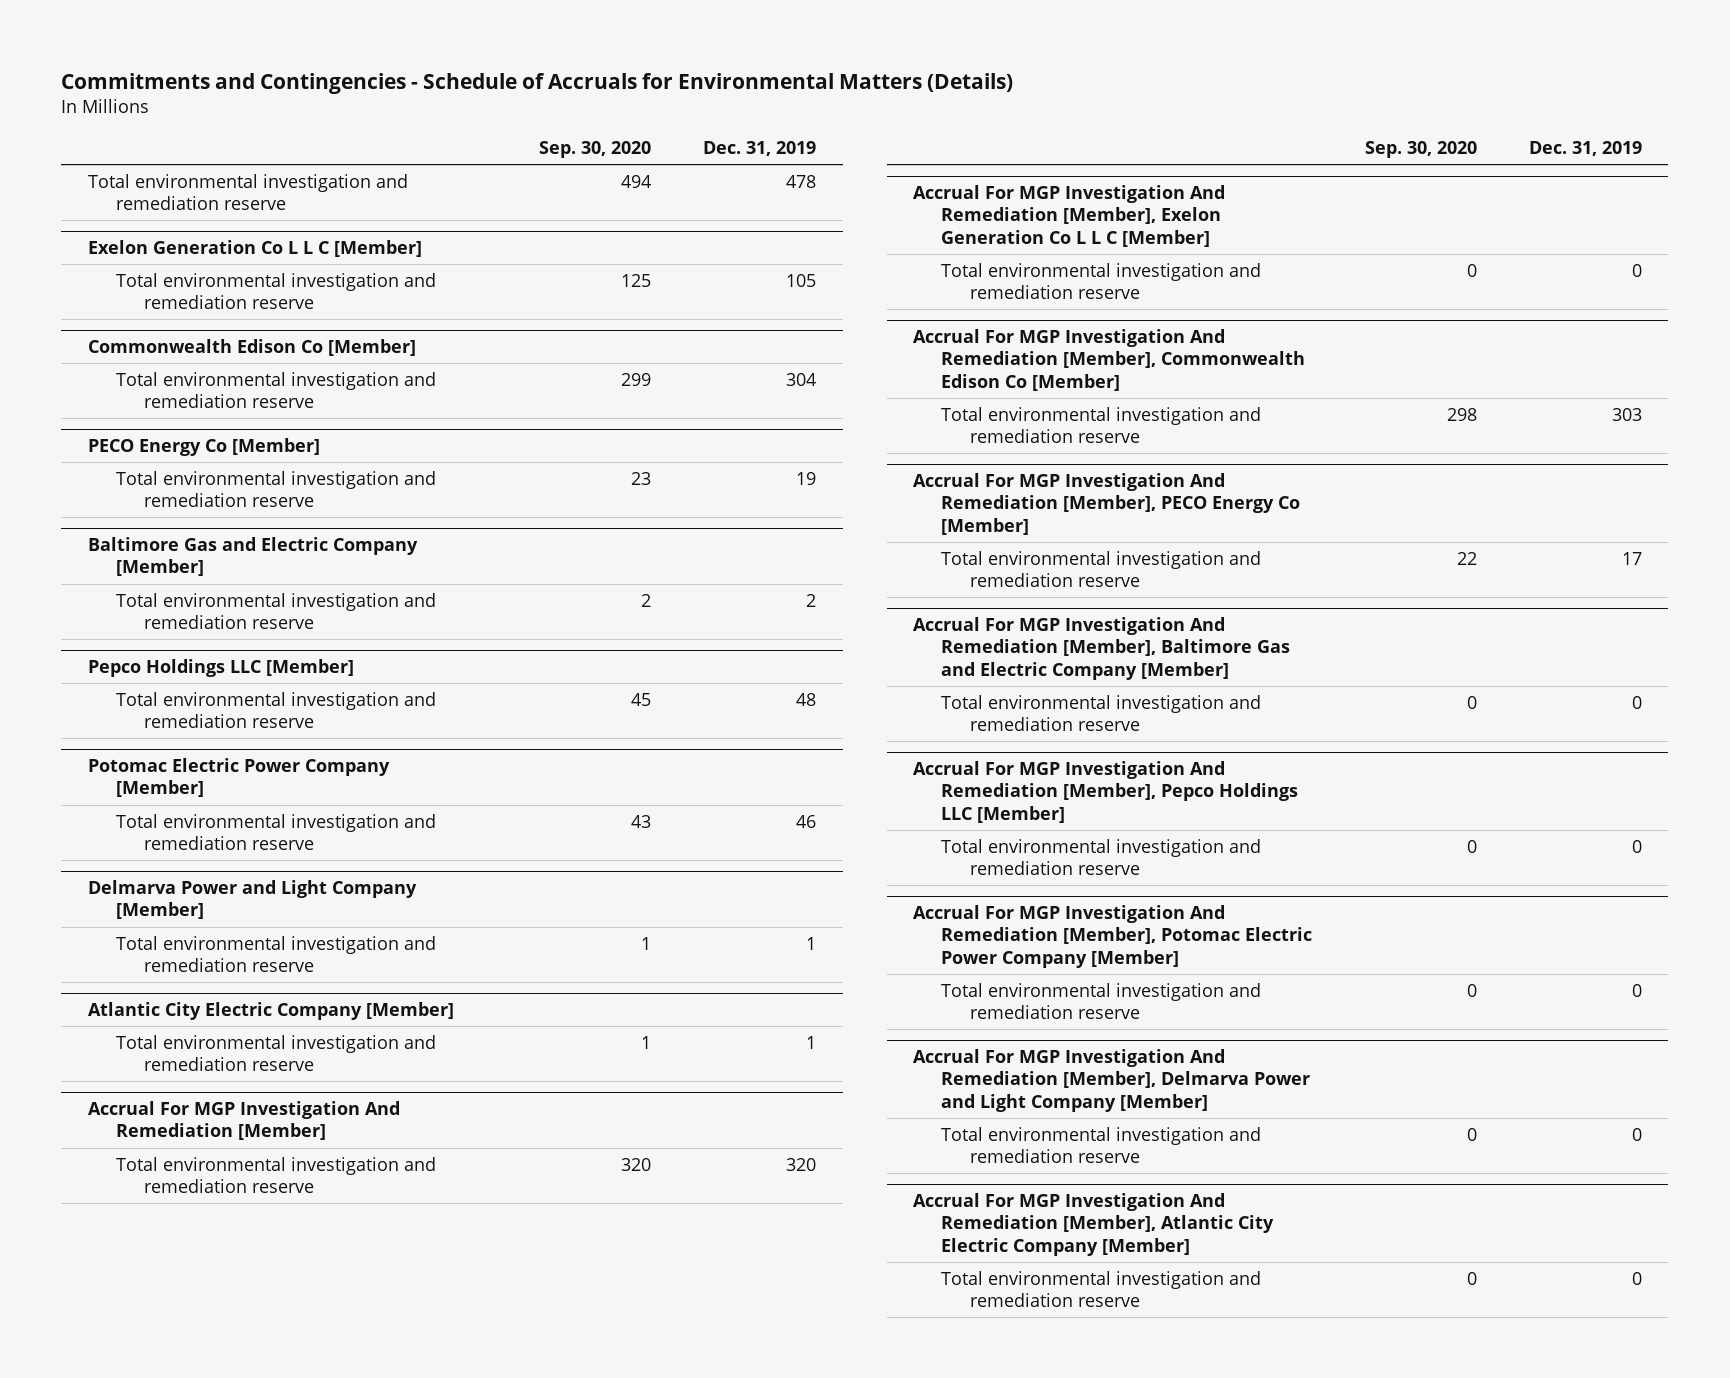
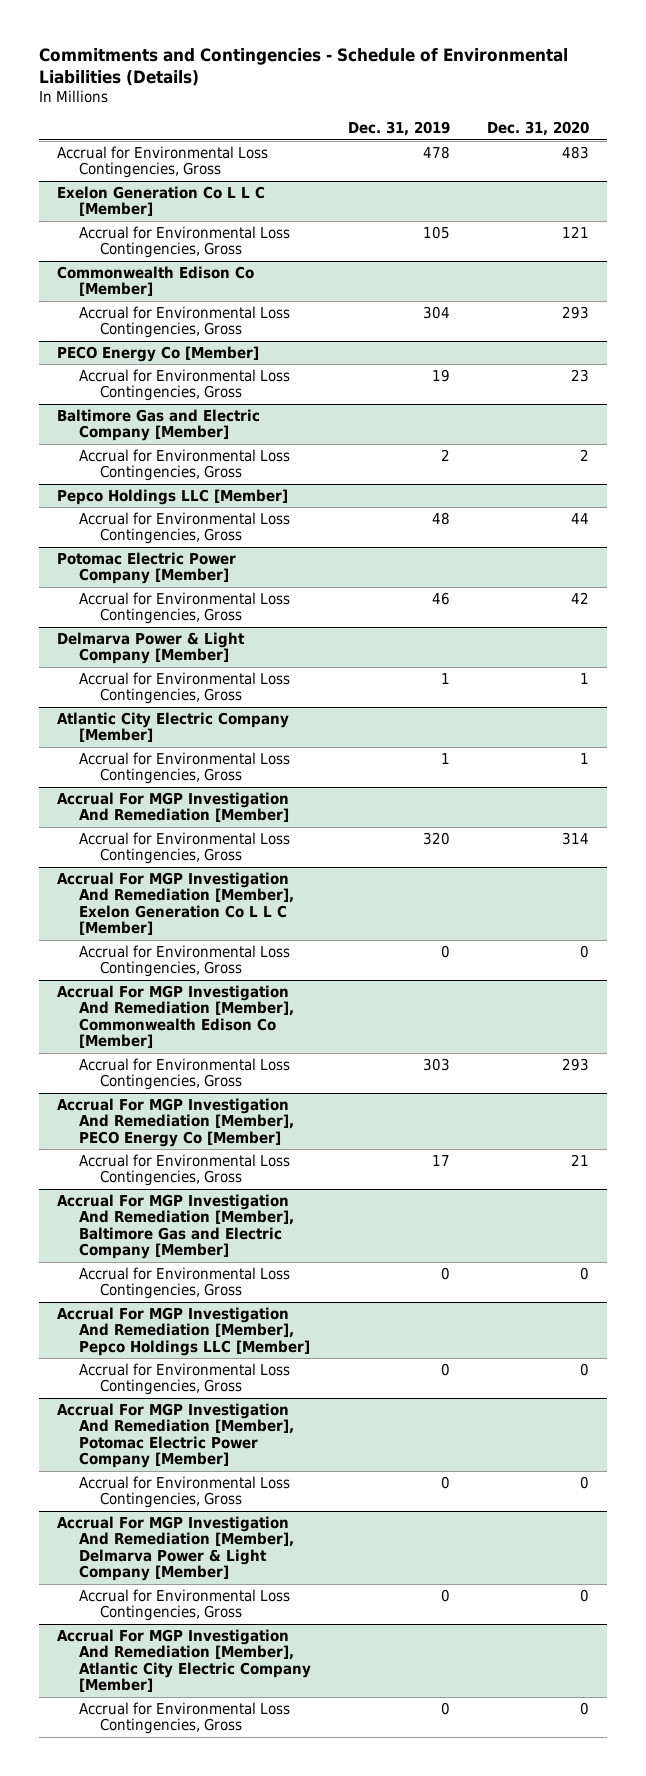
- Commitments and Contingencies - Schedule of Accruals for Environmental Matters (Details)
+ Commitments and Contingencies - Schedule of Environmental Liabilities (Details)
- | Sep. 30, 2020 | Dec. 31, 2019
+ | Dec. 31, 2019 | Dec. 31, 2020
- Total environmental investigation and remediation reserve | 494 | 478
+ Accrual for Environmental Loss Contingencies, Gross | 478 | 483
@ Exelon Generation Co L L C [Member]
- Total environmental investigation and remediation reserve | 125 | 105
+ Accrual for Environmental Loss Contingencies, Gross | 105 | 121
@ Commonwealth Edison Co [Member]
- Total environmental investigation and remediation reserve | 299 | 304
+ Accrual for Environmental Loss Contingencies, Gross | 304 | 293
@ PECO Energy Co [Member]
- Total environmental investigation and remediation reserve | 23 | 19
+ Accrual for Environmental Loss Contingencies, Gross | 19 | 23
@ Baltimore Gas and Electric Company [Member]
- Total environmental investigation and remediation reserve | 2 | 2
+ Accrual for Environmental Loss Contingencies, Gross | 2 | 2
@ Pepco Holdings LLC [Member]
- Total environmental investigation and remediation reserve | 45 | 48
+ Accrual for Environmental Loss Contingencies, Gross | 48 | 44
@ Potomac Electric Power Company [Member]
- Total environmental investigation and remediation reserve | 43 | 46
- Delmarva Power and Light Company [Member]
- Total environmental investigation and remediation reserve | 1 | 1
@ Potomac Electric Power Company [Member]
+ Accrual for Environmental Loss Contingencies, Gross | 46 | 42
+ Delmarva Power & Light Company [Member]
+ Accrual for Environmental Loss Contingencies, Gross | 1 | 1
@ Atlantic City Electric Company [Member]
- Total environmental investigation and remediation reserve | 1 | 1
+ Accrual for Environmental Loss Contingencies, Gross | 1 | 1
@ Accrual For MGP Investigation And Remediation [Member]
- Total environmental investigation and remediation reserve | 320 | 320
+ Accrual for Environmental Loss Contingencies, Gross | 320 | 314
@ Accrual For MGP Investigation And Remediation [Member], Exelon Generation Co L L C [Member]
- Total environmental investigation and remediation reserve | 0 | 0
+ Accrual for Environmental Loss Contingencies, Gross | 0 | 0
@ Accrual For MGP Investigation And Remediation [Member], Commonwealth Edison Co [Member]
- Total environmental investigation and remediation reserve | 298 | 303
+ Accrual for Environmental Loss Contingencies, Gross | 303 | 293
@ Accrual For MGP Investigation And Remediation [Member], PECO Energy Co [Member]
- Total environmental investigation and remediation reserve | 22 | 17
+ Accrual for Environmental Loss Contingencies, Gross | 17 | 21
@ Accrual For MGP Investigation And Remediation [Member], Baltimore Gas and Electric Company [Member]
- Total environmental investigation and remediation reserve | 0 | 0
+ Accrual for Environmental Loss Contingencies, Gross | 0 | 0
@ Accrual For MGP Investigation And Remediation [Member], Pepco Holdings LLC [Member]
- Total environmental investigation and remediation reserve | 0 | 0
+ Accrual for Environmental Loss Contingencies, Gross | 0 | 0
@ Accrual For MGP Investigation And Remediation [Member], Potomac Electric Power Company [Member]
- Total environmental investigation and remediation reserve | 0 | 0
- Accrual For MGP Investigation And Remediation [Member], Delmarva Power and Light Company [Member]
- Total environmental investigation and remediation reserve | 0 | 0
@ Accrual For MGP Investigation And Remediation [Member], Potomac Electric Power Company [Member]
+ Accrual for Environmental Loss Contingencies, Gross | 0 | 0
+ Accrual For MGP Investigation And Remediation [Member], Delmarva Power & Light Company [Member]
+ Accrual for Environmental Loss Contingencies, Gross | 0 | 0
@ Accrual For MGP Investigation And Remediation [Member], Atlantic City Electric Company [Member]
- Total environmental investigation and remediation reserve | 0 | 0
+ Accrual for Environmental Loss Contingencies, Gross | 0 | 0

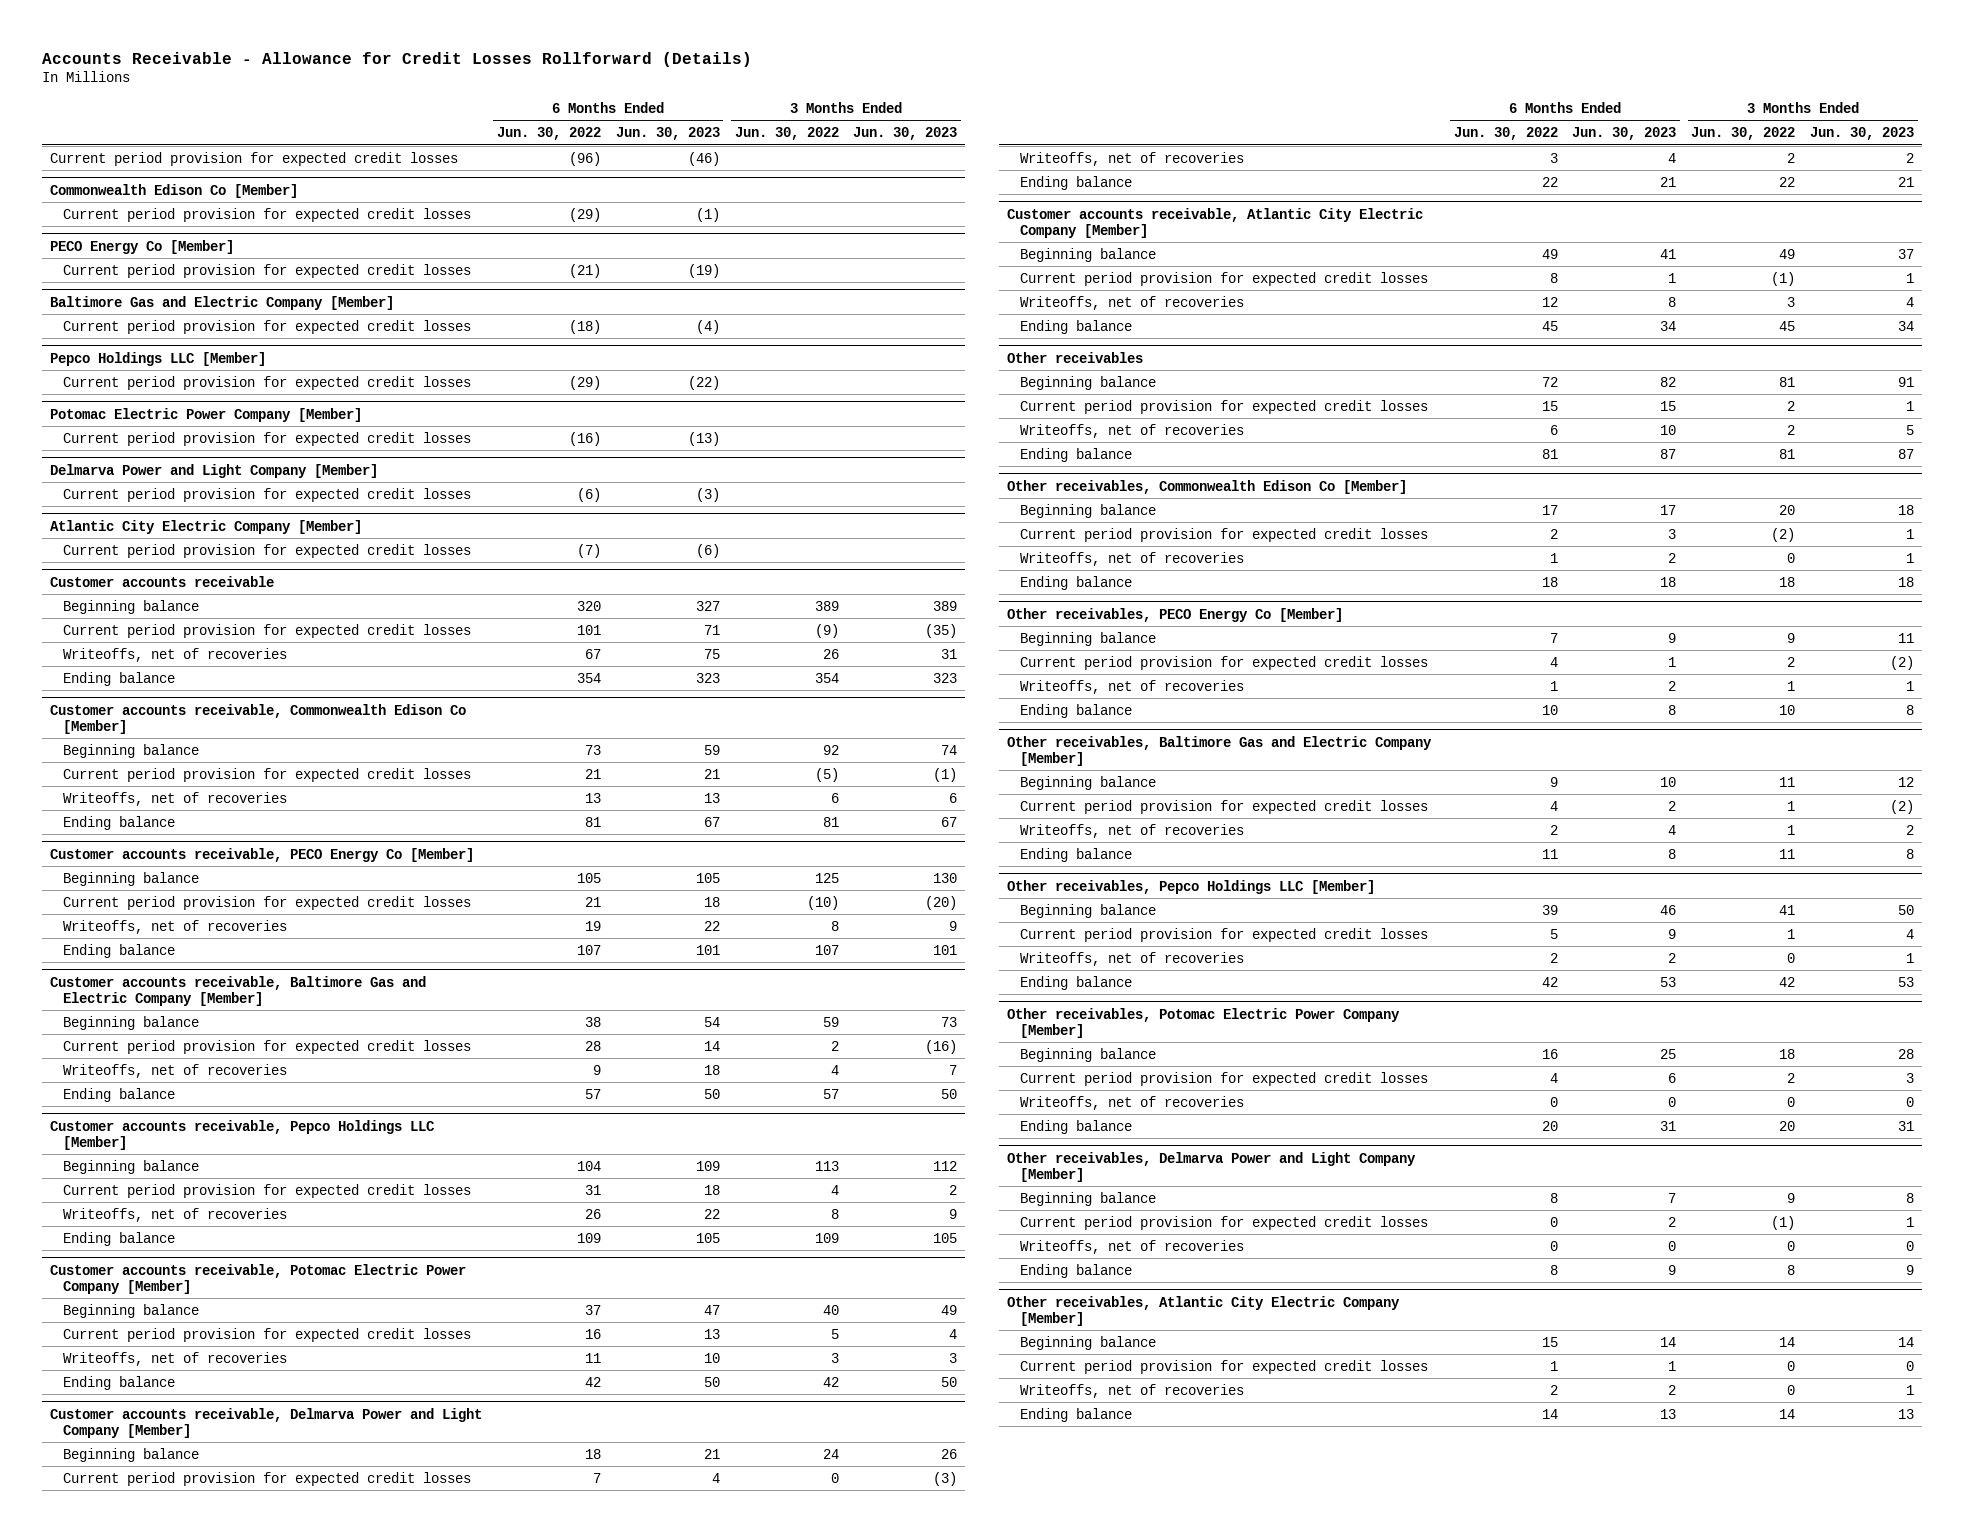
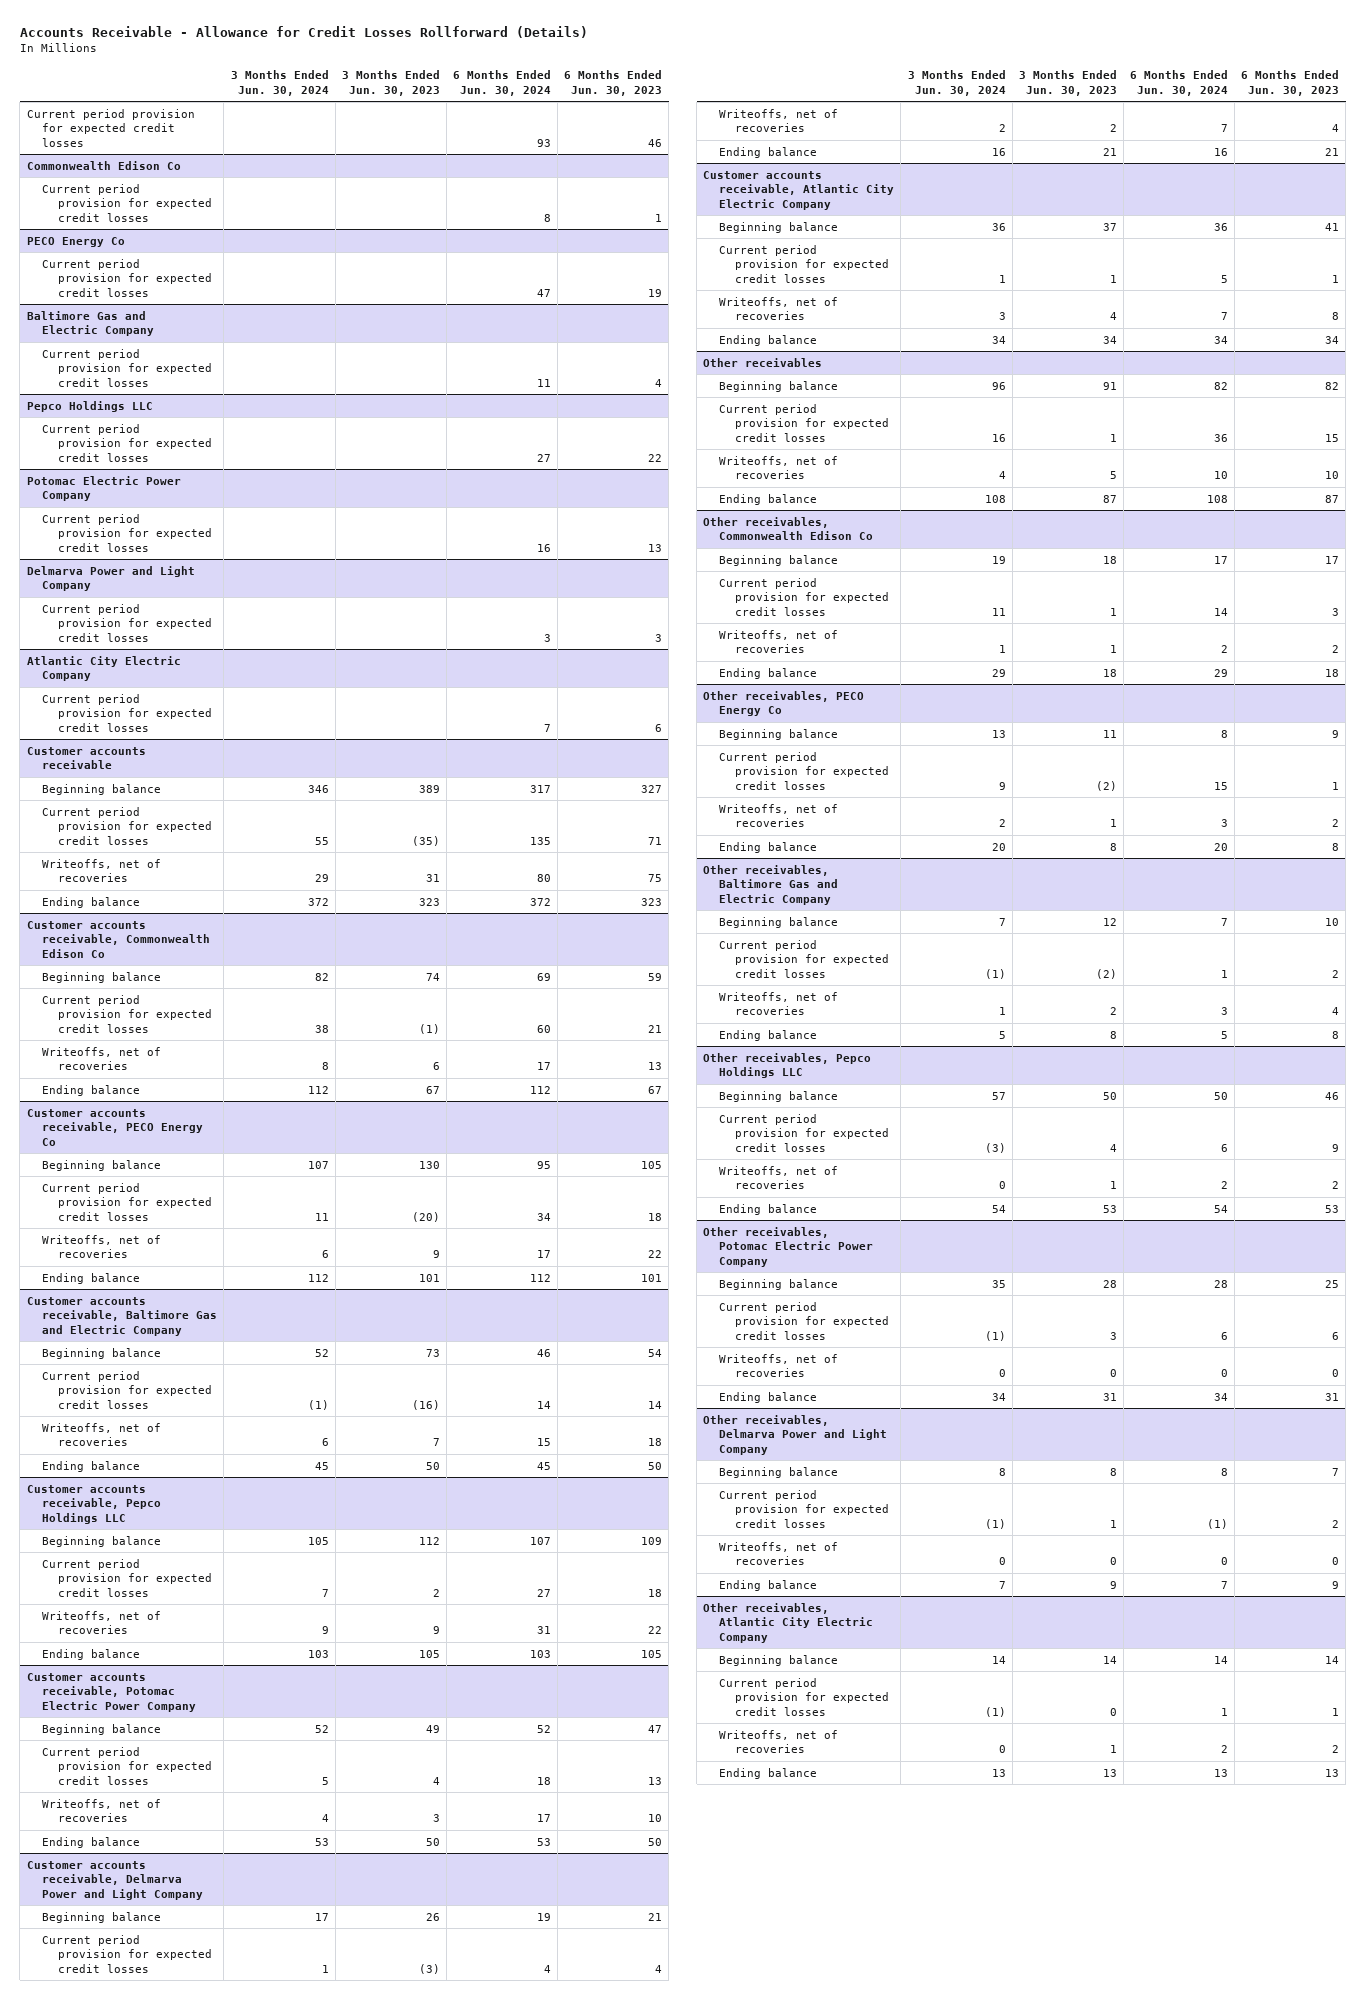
- | 6 Months Ended Jun. 30, 2022 | 6 Months Ended Jun. 30, 2023 | 3 Months Ended Jun. 30, 2022 | 3 Months Ended Jun. 30, 2023
+ | 3 Months Ended Jun. 30, 2024 | 3 Months Ended Jun. 30, 2023 | 6 Months Ended Jun. 30, 2024 | 6 Months Ended Jun. 30, 2023
- Current period provision for expected credit losses | (96) | (46) | |
- Commonwealth Edison Co [Member]
- Current period provision for expected credit losses | (29) | (1) | |
- PECO Energy Co [Member]
- Current period provision for expected credit losses | (21) | (19) | |
- Baltimore Gas and Electric Company [Member]
- Current period provision for expected credit losses | (18) | (4) | |
- Pepco Holdings LLC [Member]
- Current period provision for expected credit losses | (29) | (22) | |
- Potomac Electric Power Company [Member]
- Current period provision for expected credit losses | (16) | (13) | |
- Delmarva Power and Light Company [Member]
- Current period provision for expected credit losses | (6) | (3) | |
- Atlantic City Electric Company [Member]
- Current period provision for expected credit losses | (7) | (6) | |
+ Current period provision for expected credit losses | | | 93 | 46
+ Commonwealth Edison Co
+ Current period provision for expected credit losses | | | 8 | 1
+ PECO Energy Co
+ Current period provision for expected credit losses | | | 47 | 19
+ Baltimore Gas and Electric Company
+ Current period provision for expected credit losses | | | 11 | 4
+ Pepco Holdings LLC
+ Current period provision for expected credit losses | | | 27 | 22
+ Potomac Electric Power Company
+ Current period provision for expected credit losses | | | 16 | 13
+ Delmarva Power and Light Company
+ Current period provision for expected credit losses | | | 3 | 3
+ Atlantic City Electric Company
+ Current period provision for expected credit losses | | | 7 | 6
- Customer accounts receivable, Commonwealth Edison Co [Member]
+ Customer accounts receivable, Commonwealth Edison Co
- Customer accounts receivable, PECO Energy Co [Member]
+ Customer accounts receivable, PECO Energy Co
- Customer accounts receivable, Baltimore Gas and Electric Company [Member]
+ Customer accounts receivable, Baltimore Gas and Electric Company
- Customer accounts receivable, Pepco Holdings LLC [Member]
+ Customer accounts receivable, Pepco Holdings LLC
- Customer accounts receivable, Potomac Electric Power Company [Member]
+ Customer accounts receivable, Potomac Electric Power Company
- Customer accounts receivable, Delmarva Power and Light Company [Member]
+ Customer accounts receivable, Delmarva Power and Light Company
- Customer accounts receivable, Atlantic City Electric Company [Member]
+ Customer accounts receivable, Atlantic City Electric Company
- Other receivables, Commonwealth Edison Co [Member]
+ Other receivables, Commonwealth Edison Co
- Other receivables, PECO Energy Co [Member]
+ Other receivables, PECO Energy Co
- Other receivables, Baltimore Gas and Electric Company [Member]
+ Other receivables, Baltimore Gas and Electric Company
- Other receivables, Pepco Holdings LLC [Member]
+ Other receivables, Pepco Holdings LLC
- Other receivables, Potomac Electric Power Company [Member]
+ Other receivables, Potomac Electric Power Company
- Other receivables, Delmarva Power and Light Company [Member]
+ Other receivables, Delmarva Power and Light Company
- Other receivables, Atlantic City Electric Company [Member]
+ Other receivables, Atlantic City Electric Company

